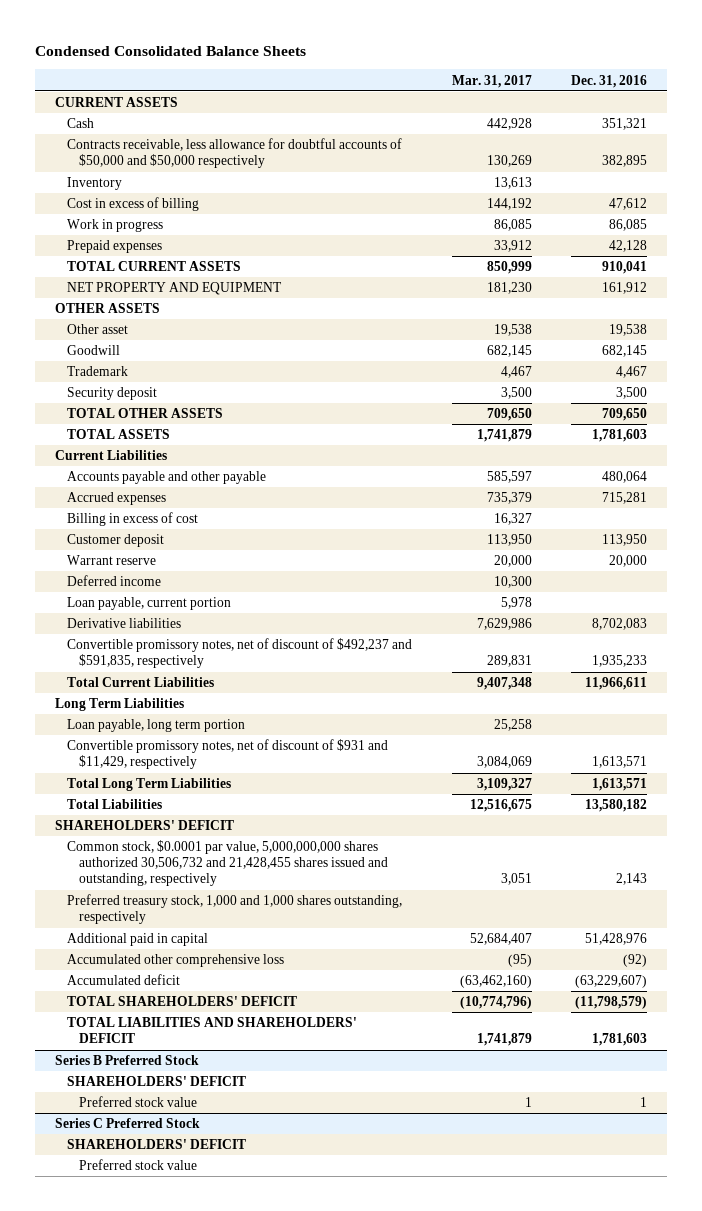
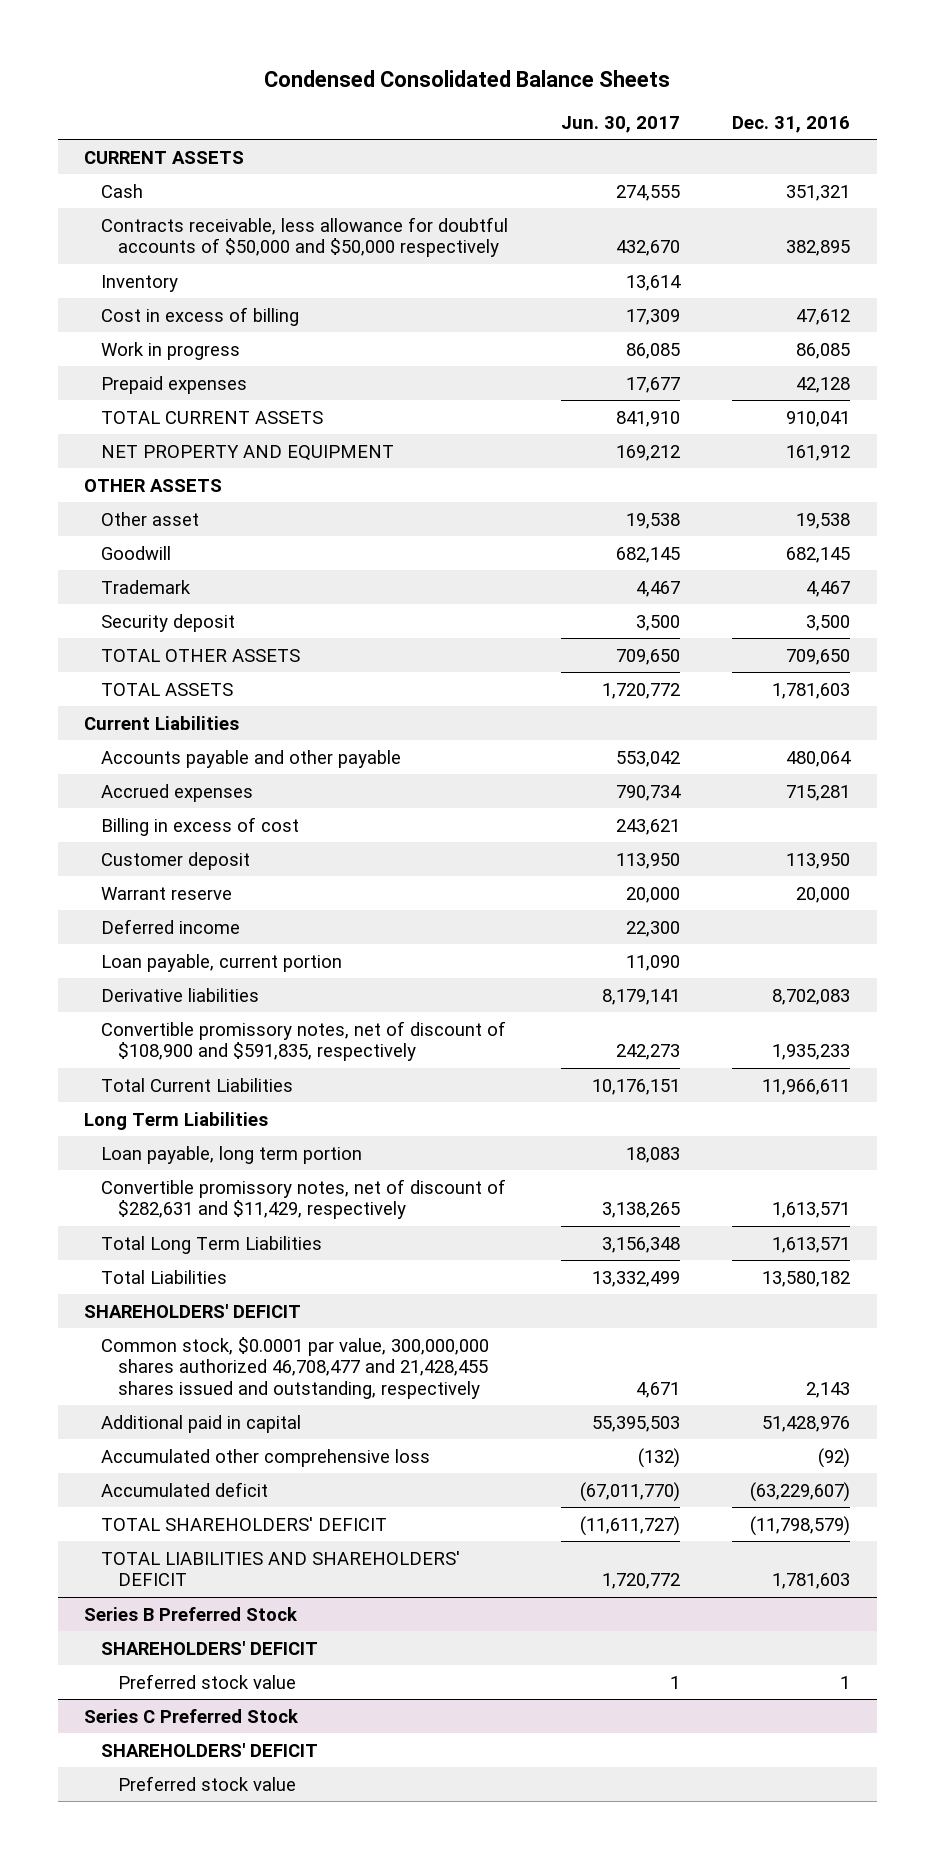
- | Mar. 31, 2017 | Dec. 31, 2016
+ | Jun. 30, 2017 | Dec. 31, 2016
- Convertible promissory notes, net of discount of $492,237 and $591,835, respectively | 289,831 | 1,935,233
+ Convertible promissory notes, net of discount of $108,900 and $591,835, respectively | 242,273 | 1,935,233
- Convertible promissory notes, net of discount of $931 and $11,429, respectively | 3,084,069 | 1,613,571
+ Convertible promissory notes, net of discount of $282,631 and $11,429, respectively | 3,138,265 | 1,613,571
- Common stock, $0.0001 par value, 5,000,000,000 shares authorized 30,506,732 and 21,428,455 shares issued and outstanding, respectively | 3,051 | 2,143
- Preferred treasury stock, 1,000 and 1,000 shares outstanding, respectively
+ Common stock, $0.0001 par value, 300,000,000 shares authorized 46,708,477 and 21,428,455 shares issued and outstanding, respectively | 4,671 | 2,143

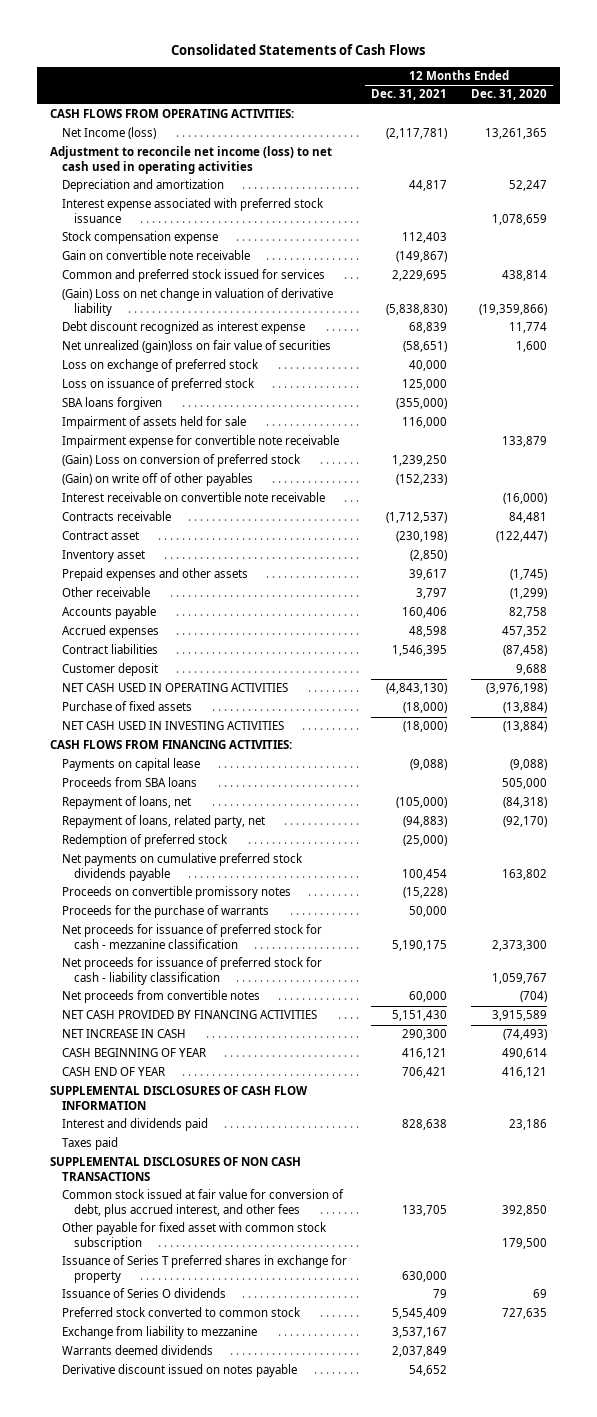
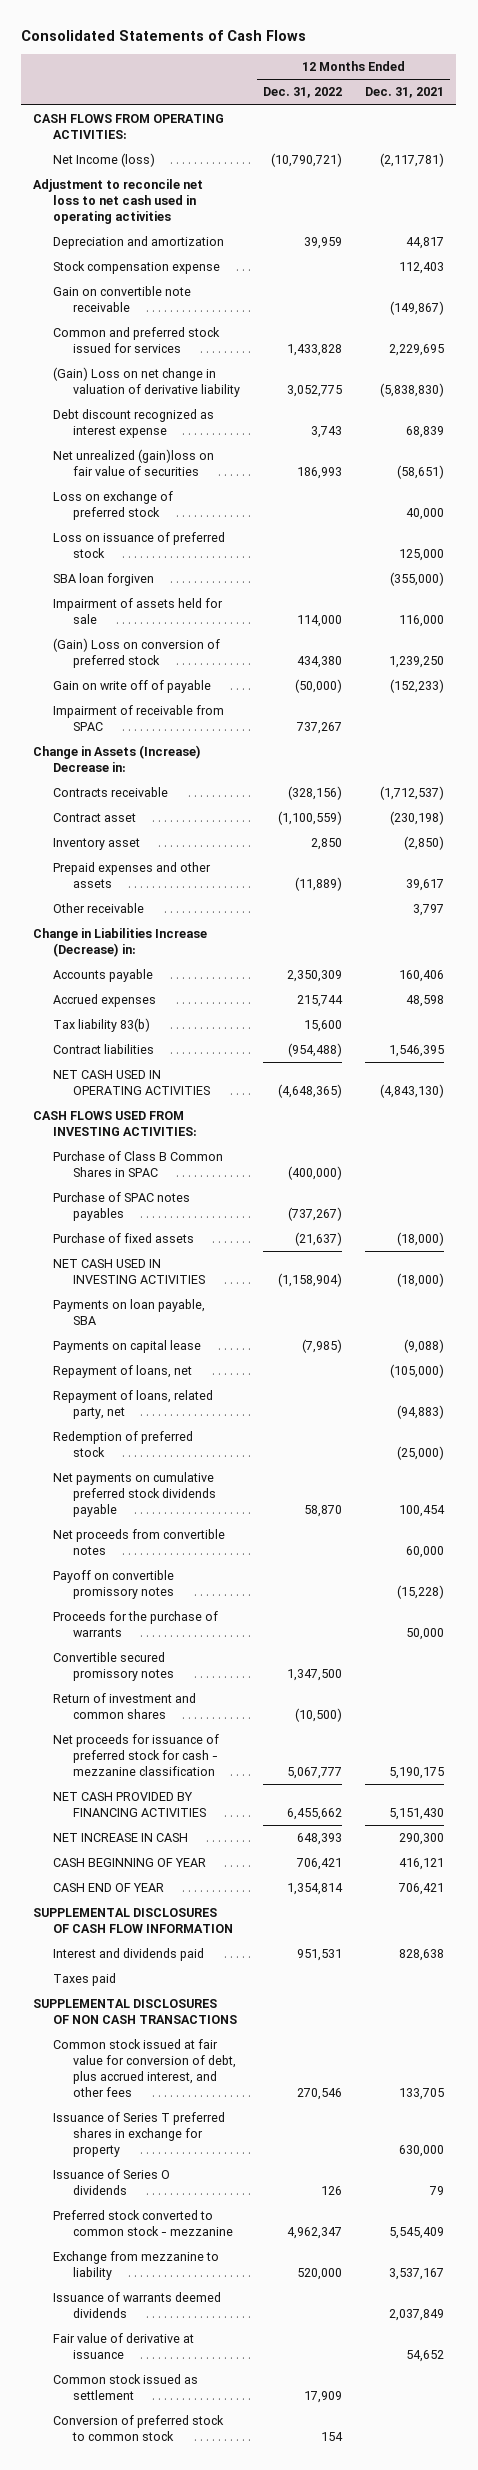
- | 12 Months Ended Dec. 31, 2021 | 12 Months Ended Dec. 31, 2020
+ | 12 Months Ended Dec. 31, 2022 | 12 Months Ended Dec. 31, 2021
- Adjustment to reconcile net income (loss) to net cash used in operating activities
+ Adjustment to reconcile net loss to net cash used in operating activities
- Interest expense associated with preferred stock issuance | | 1,078,659
- SBA loans forgiven | (355,000) |
+ SBA loan forgiven | | (355,000)
- Impairment expense for convertible note receivable | | 133,879
- (Gain) on write off of other payables | (152,233) |
- Interest receivable on convertible note receivable | | (16,000)
+ Gain on write off of payable | (50,000) | (152,233)
+ Impairment of receivable from SPAC | 737,267 |
+ Change in Assets (Increase) Decrease in:
+ Change in Liabilities Increase (Decrease) in:
+ Tax liability 83(b) | 15,600 |
- Customer deposit | | 9,688
+ CASH FLOWS USED FROM INVESTING ACTIVITIES:
+ Purchase of Class B Common Shares in SPAC | (400,000) |
+ Purchase of SPAC notes payables | (737,267) |
- CASH FLOWS FROM FINANCING ACTIVITIES:
+ Payments on loan payable, SBA
- Proceeds from SBA loans | | 505,000
- Proceeds on convertible promissory notes | (15,228) |
moved up: Net proceeds from convertible notes | | 60,000
+ Payoff on convertible promissory notes | | (15,228)
+ Convertible secured promissory notes | 1,347,500 |
+ Return of investment and common shares | (10,500) |
- Net proceeds for issuance of preferred stock for cash - liability classification | | 1,059,767
- Other payable for fixed asset with common stock subscription | | 179,500
- Preferred stock converted to common stock | 5,545,409 | 727,635
- Exchange from liability to mezzanine | 3,537,167 |
- Warrants deemed dividends | 2,037,849 |
- Derivative discount issued on notes payable | 54,652 |
+ Preferred stock converted to common stock - mezzanine | 4,962,347 | 5,545,409
+ Exchange from mezzanine to liability | 520,000 | 3,537,167
+ Issuance of warrants deemed dividends | | 2,037,849
+ Fair value of derivative at issuance | | 54,652
+ Common stock issued as settlement | 17,909 |
+ Conversion of preferred stock to common stock | 154 |

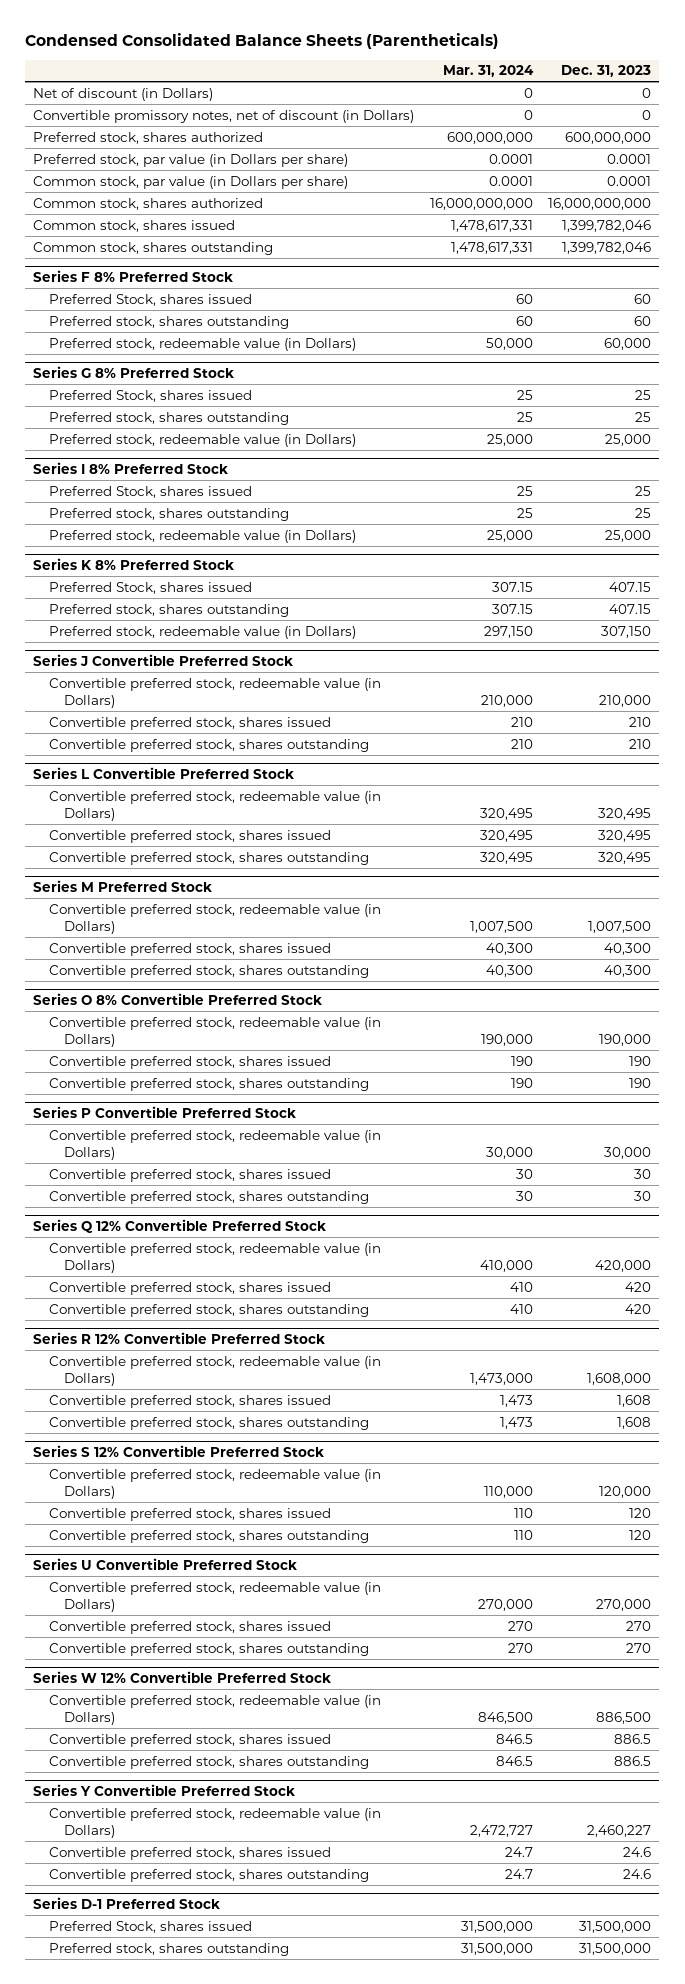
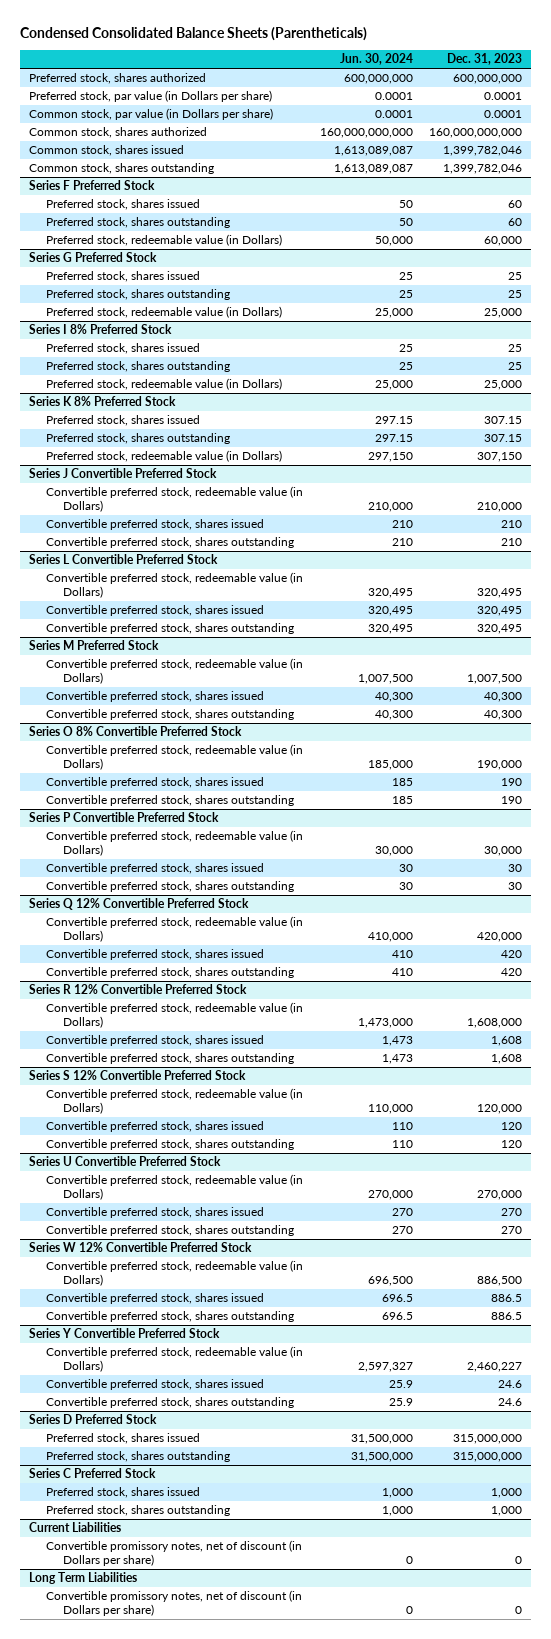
- | Mar. 31, 2024 | Dec. 31, 2023
+ | Jun. 30, 2024 | Dec. 31, 2023
- Net of discount (in Dollars) | 0 | 0
- Convertible promissory notes, net of discount (in Dollars) | 0 | 0
- Common stock, shares authorized | 16,000,000,000 | 16,000,000,000
+ Common stock, shares authorized | 160,000,000,000 | 160,000,000,000
- Series F 8% Preferred Stock
- Preferred Stock, shares issued | 60 | 60
+ Series F Preferred Stock
+ Preferred stock, shares issued | 50 | 60
- Series G 8% Preferred Stock
- Preferred Stock, shares issued | 25 | 25
+ Series G Preferred Stock
+ Preferred stock, shares issued | 25 | 25
@ Series I 8% Preferred Stock
- Preferred Stock, shares issued | 25 | 25
+ Preferred stock, shares issued | 25 | 25
@ Series K 8% Preferred Stock
- Preferred Stock, shares issued | 307.15 | 407.15
- Preferred stock, shares outstanding | 307.15 | 407.15
+ Preferred stock, shares issued | 297.15 | 307.15
+ Preferred stock, shares outstanding | 297.15 | 307.15
- Series D-1 Preferred Stock
- Preferred Stock, shares issued | 31,500,000 | 31,500,000
- Preferred stock, shares outstanding | 31,500,000 | 31,500,000
+ Series D Preferred Stock
+ Preferred stock, shares issued | 31,500,000 | 315,000,000
+ Preferred stock, shares outstanding | 31,500,000 | 315,000,000
+ Series C Preferred Stock
+ Preferred stock, shares issued | 1,000 | 1,000
+ Preferred stock, shares outstanding | 1,000 | 1,000
+ Current Liabilities
+ Convertible promissory notes, net of discount (in Dollars per share) | 0 | 0
+ Long Term Liabilities
+ Convertible promissory notes, net of discount (in Dollars per share) | 0 | 0

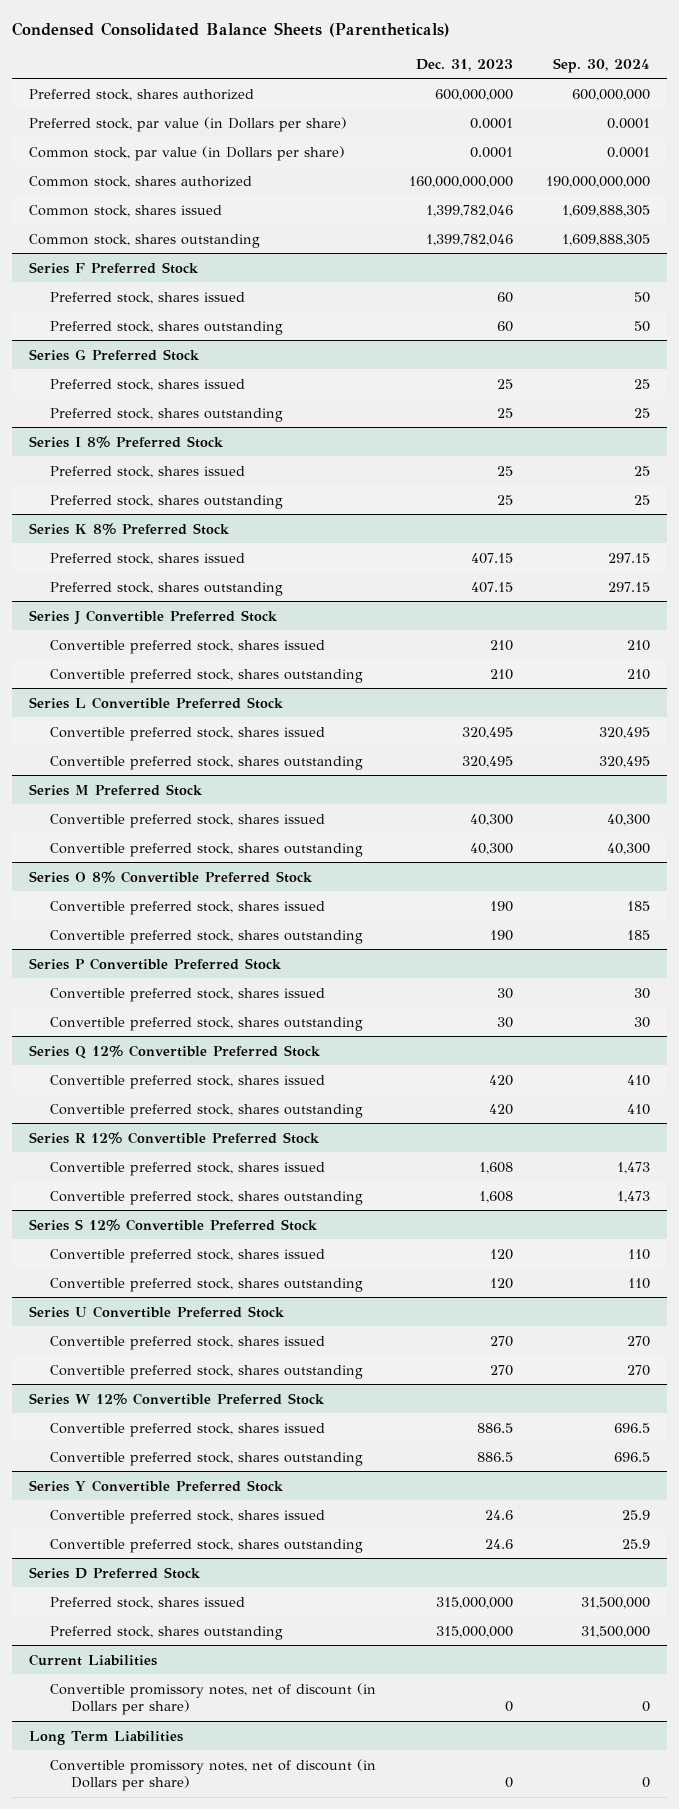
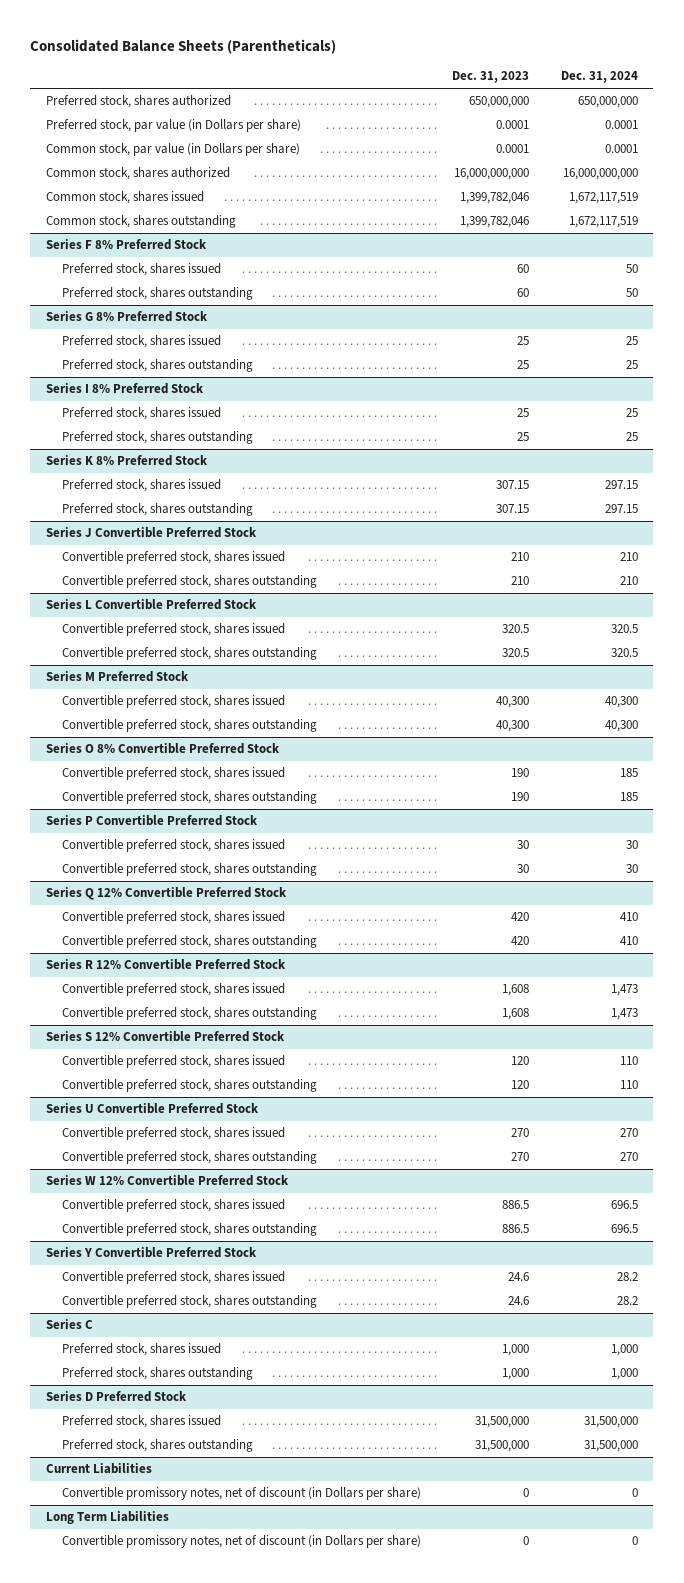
- Condensed Consolidated Balance Sheets (Parentheticals)
+ Consolidated Balance Sheets (Parentheticals)
- | Dec. 31, 2023 | Sep. 30, 2024
+ | Dec. 31, 2023 | Dec. 31, 2024
- Preferred stock, shares authorized | 600,000,000 | 600,000,000
+ Preferred stock, shares authorized | 650,000,000 | 650,000,000
- Common stock, shares authorized | 160,000,000,000 | 190,000,000,000
+ Common stock, shares authorized | 16,000,000,000 | 16,000,000,000
- Series F Preferred Stock
+ Series F 8% Preferred Stock
- Series G Preferred Stock
+ Series G 8% Preferred Stock
@ Series K 8% Preferred Stock
- Preferred stock, shares issued | 407.15 | 297.15
- Preferred stock, shares outstanding | 407.15 | 297.15
+ Preferred stock, shares issued | 307.15 | 297.15
+ Preferred stock, shares outstanding | 307.15 | 297.15
@ Series L Convertible Preferred Stock
- Convertible preferred stock, shares issued | 320,495 | 320,495
- Convertible preferred stock, shares outstanding | 320,495 | 320,495
+ Convertible preferred stock, shares issued | 320.5 | 320.5
+ Convertible preferred stock, shares outstanding | 320.5 | 320.5
+ Series C
+ Preferred stock, shares issued | 1,000 | 1,000
+ Preferred stock, shares outstanding | 1,000 | 1,000
@ Series D Preferred Stock
- Preferred stock, shares issued | 315,000,000 | 31,500,000
- Preferred stock, shares outstanding | 315,000,000 | 31,500,000
+ Preferred stock, shares issued | 31,500,000 | 31,500,000
+ Preferred stock, shares outstanding | 31,500,000 | 31,500,000

